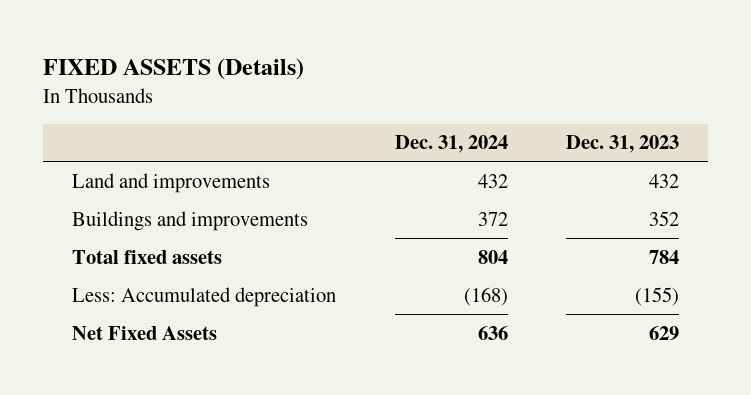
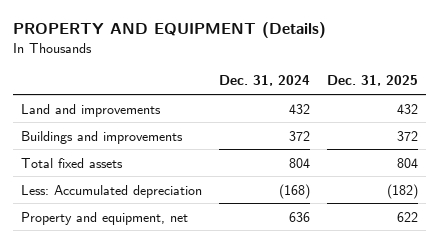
- FIXED ASSETS (Details)
+ PROPERTY AND EQUIPMENT (Details)
- | Dec. 31, 2024 | Dec. 31, 2023
+ | Dec. 31, 2024 | Dec. 31, 2025
- Net Fixed Assets | 636 | 629
+ Property and equipment, net | 636 | 622

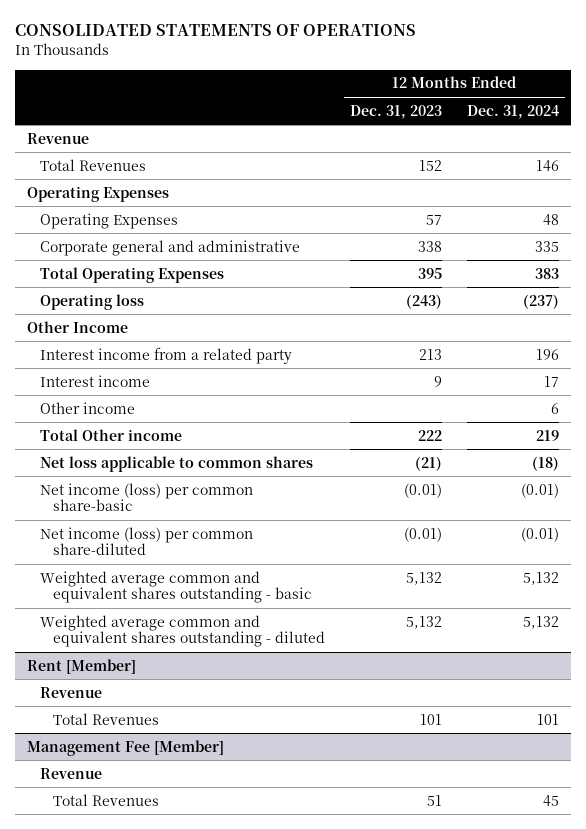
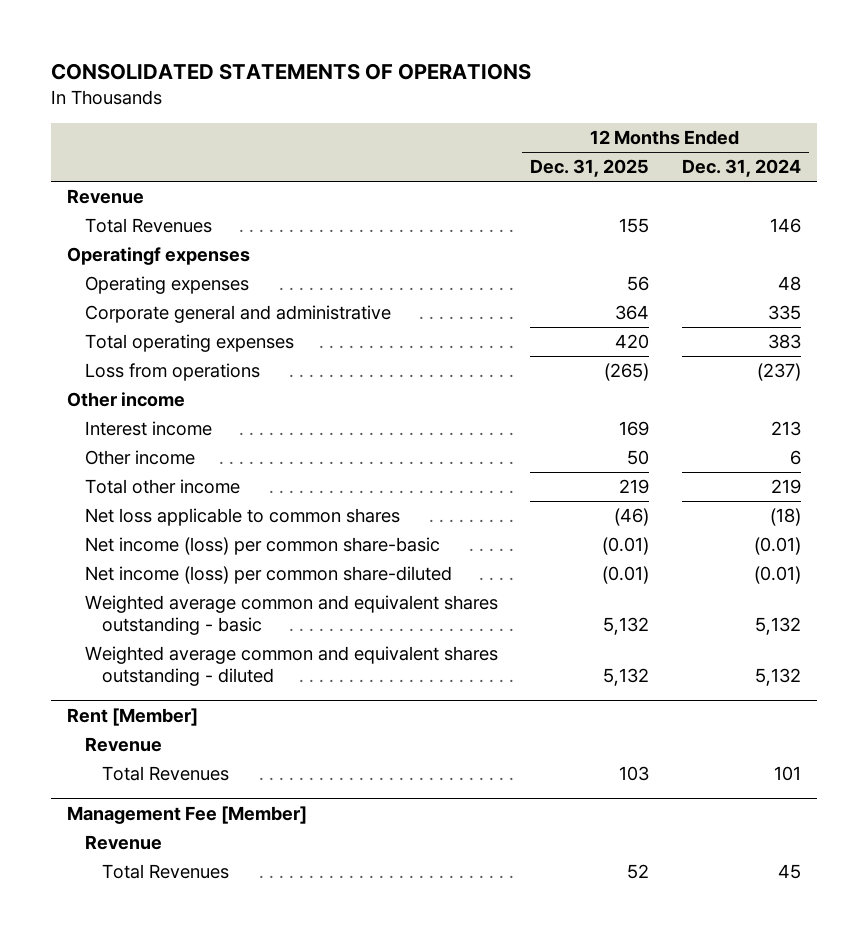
- | 12 Months Ended Dec. 31, 2023 | 12 Months Ended Dec. 31, 2024
+ | 12 Months Ended Dec. 31, 2025 | 12 Months Ended Dec. 31, 2024
- Operating Expenses
- Operating Expenses | 57 | 48
+ Operatingf expenses
+ Operating expenses | 56 | 48
- Total Operating Expenses | 395 | 383
- Operating loss | (243) | (237)
- Other Income
- Interest income from a related party | 213 | 196
- Interest income | 9 | 17
+ Total operating expenses | 420 | 383
+ Loss from operations | (265) | (237)
+ Other income
+ Interest income | 169 | 213
- Total Other income | 222 | 219
+ Total other income | 219 | 219

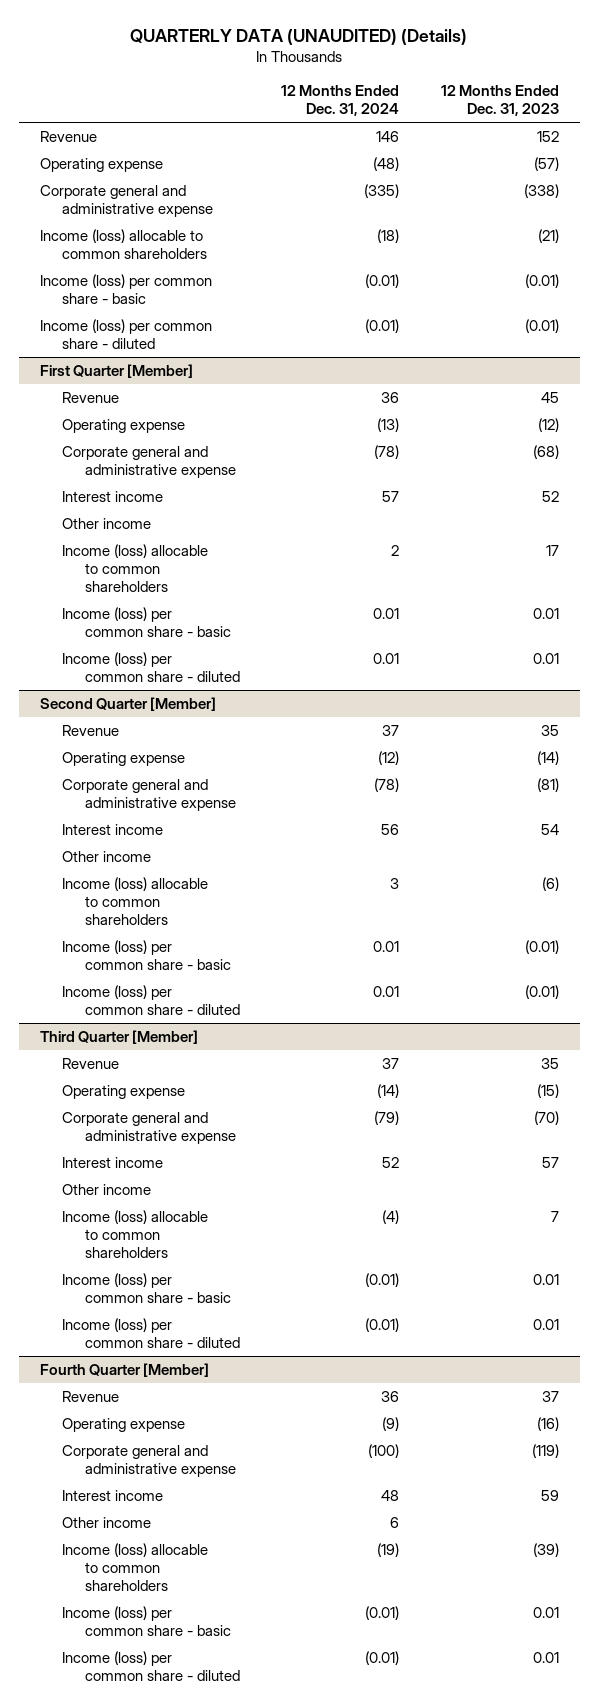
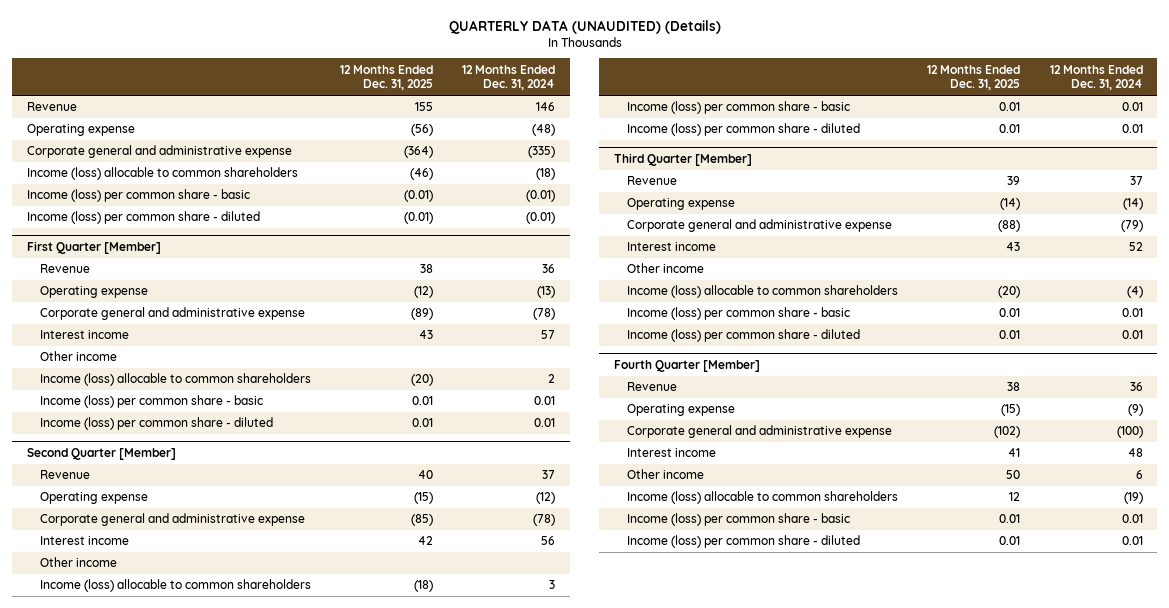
- | 12 Months Ended Dec. 31, 2024 | 12 Months Ended Dec. 31, 2023
+ | 12 Months Ended Dec. 31, 2025 | 12 Months Ended Dec. 31, 2024
@ Third Quarter [Member]
- Income (loss) per common share - basic | (0.01) | 0.01
- Income (loss) per common share - diluted | (0.01) | 0.01
+ Income (loss) per common share - basic | 0.01 | 0.01
+ Income (loss) per common share - diluted | 0.01 | 0.01
@ Fourth Quarter [Member]
- Income (loss) per common share - basic | (0.01) | 0.01
- Income (loss) per common share - diluted | (0.01) | 0.01
+ Income (loss) per common share - basic | 0.01 | 0.01
+ Income (loss) per common share - diluted | 0.01 | 0.01

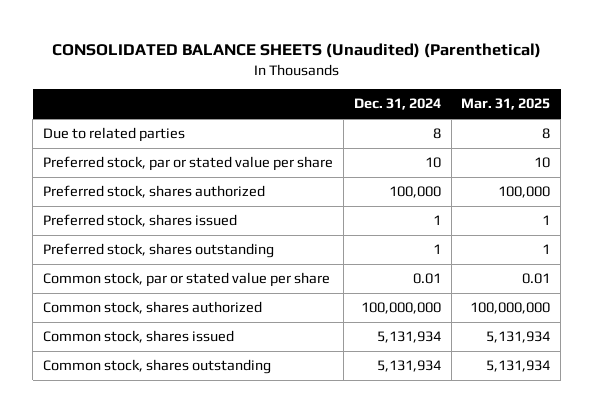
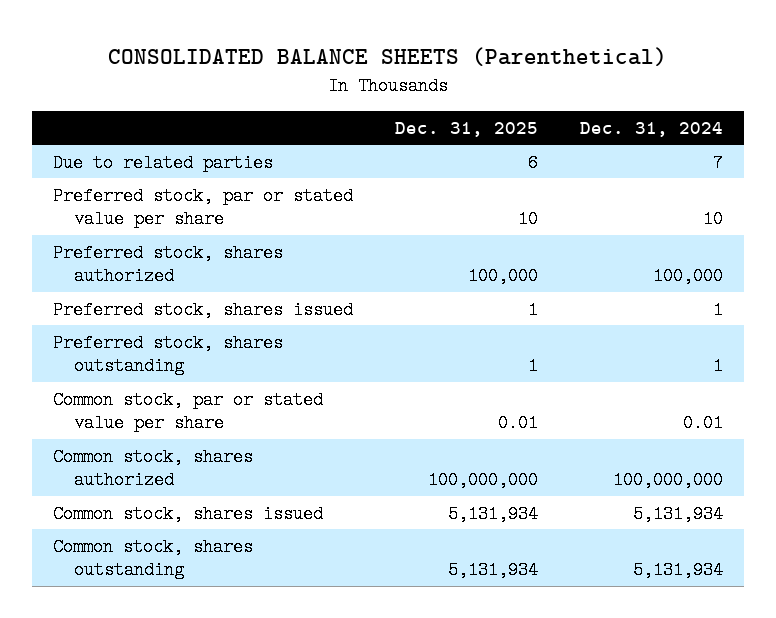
- CONSOLIDATED BALANCE SHEETS (Unaudited) (Parenthetical)
+ CONSOLIDATED BALANCE SHEETS (Parenthetical)
- | Dec. 31, 2024 | Mar. 31, 2025
+ | Dec. 31, 2025 | Dec. 31, 2024
- Due to related parties | 8 | 8
+ Due to related parties | 6 | 7

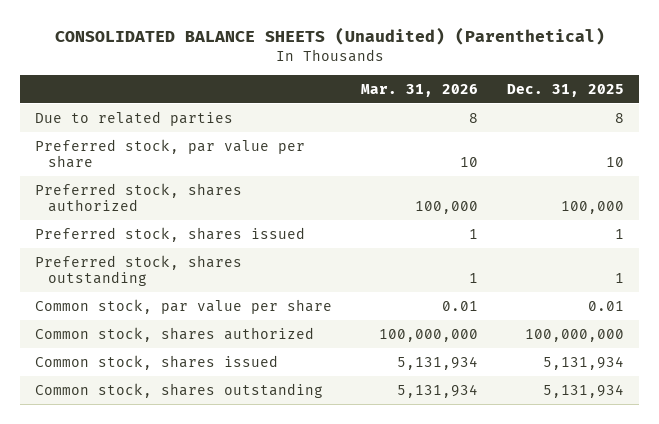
- CONSOLIDATED BALANCE SHEETS (Parenthetical)
+ CONSOLIDATED BALANCE SHEETS (Unaudited) (Parenthetical)
- | Dec. 31, 2025 | Dec. 31, 2024
+ | Mar. 31, 2026 | Dec. 31, 2025
- Due to related parties | 6 | 7
- Preferred stock, par or stated value per share | 10 | 10
+ Due to related parties | 8 | 8
+ Preferred stock, par value per share | 10 | 10
- Common stock, par or stated value per share | 0.01 | 0.01
+ Common stock, par value per share | 0.01 | 0.01

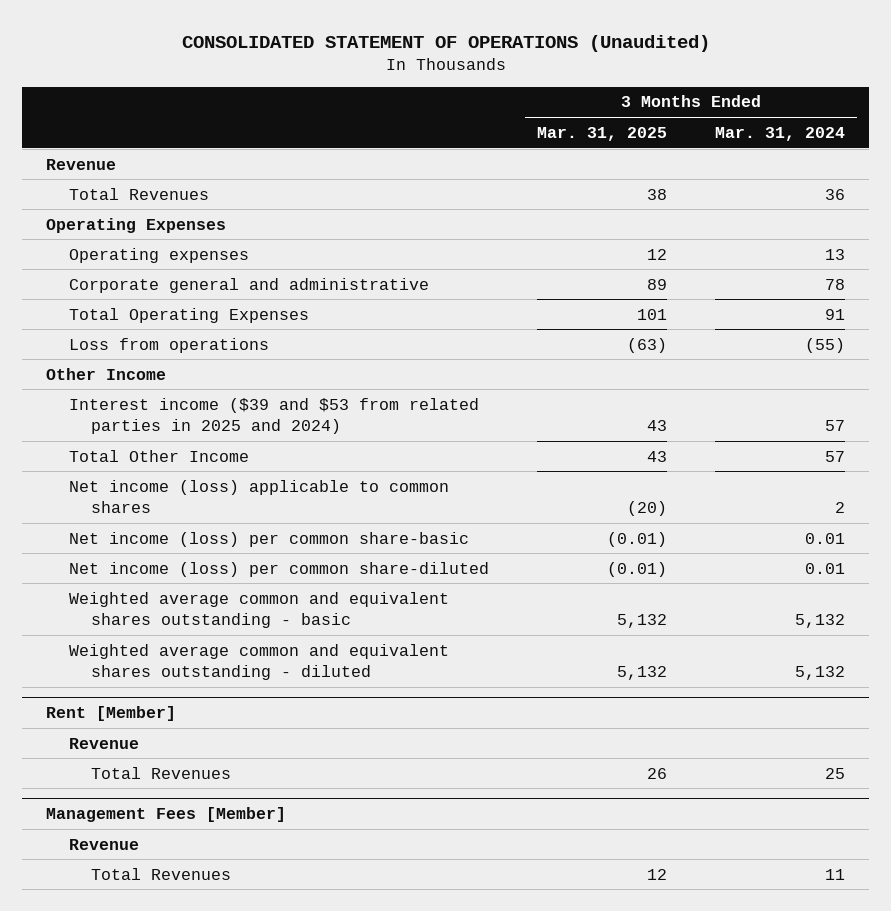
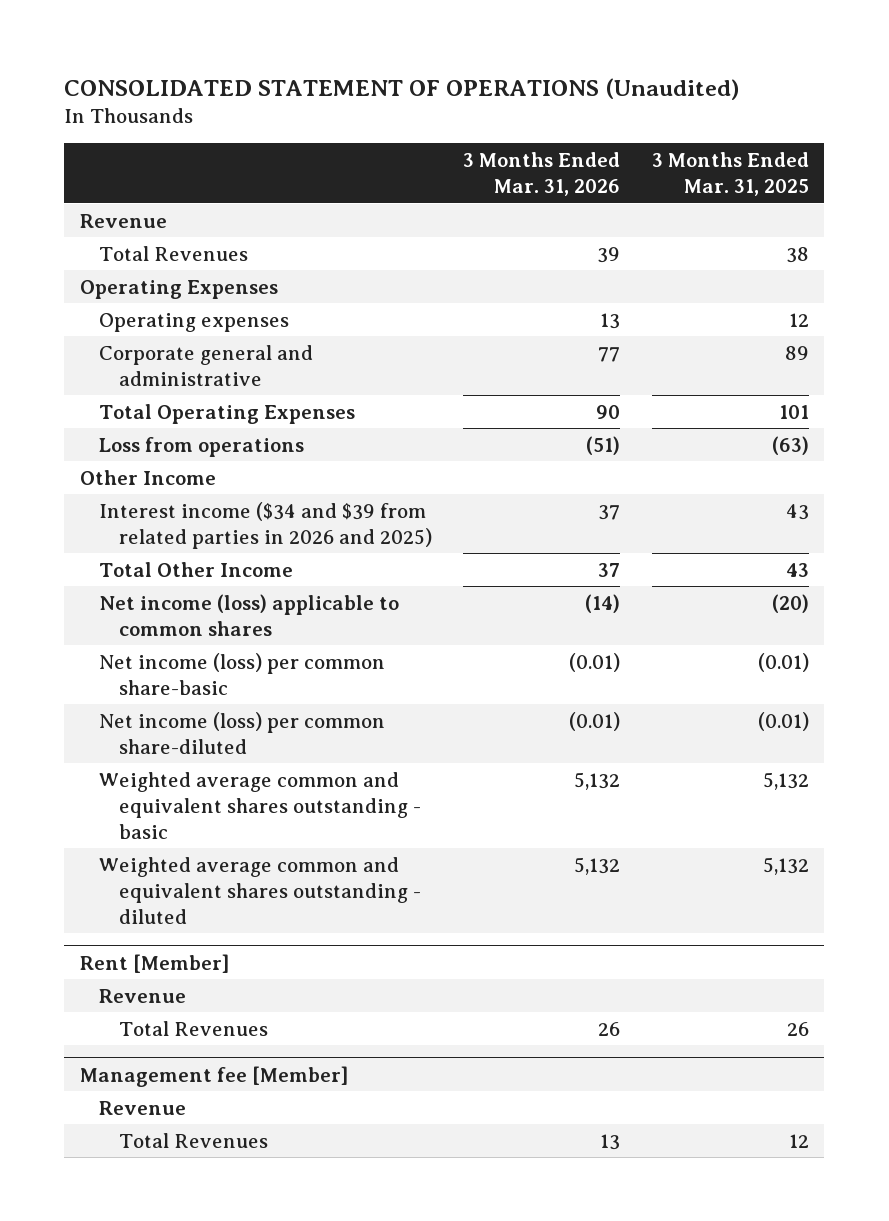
- | 3 Months Ended Mar. 31, 2025 | 3 Months Ended Mar. 31, 2024
+ | 3 Months Ended Mar. 31, 2026 | 3 Months Ended Mar. 31, 2025
- Interest income ($39 and $53 from related parties in 2025 and 2024) | 43 | 57
+ Interest income ($34 and $39 from related parties in 2026 and 2025) | 37 | 43
- Management Fees [Member]
+ Management fee [Member]

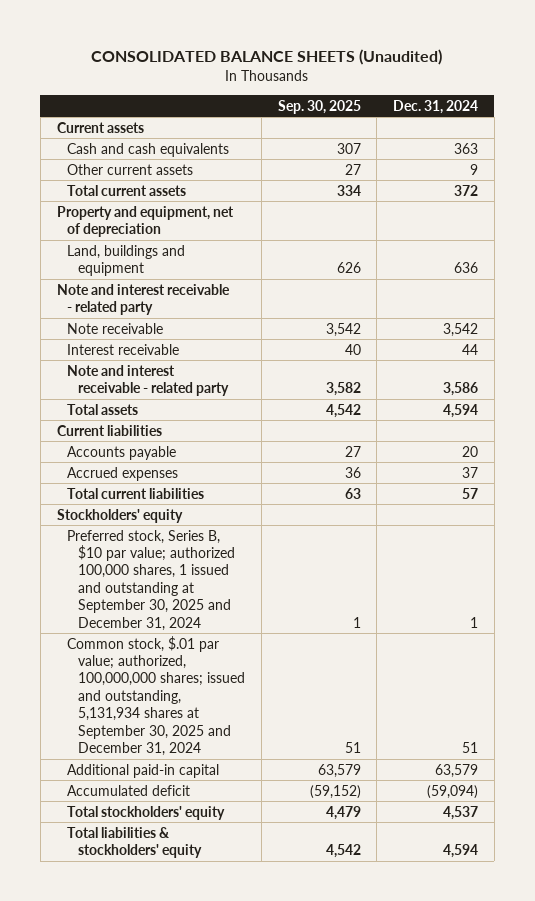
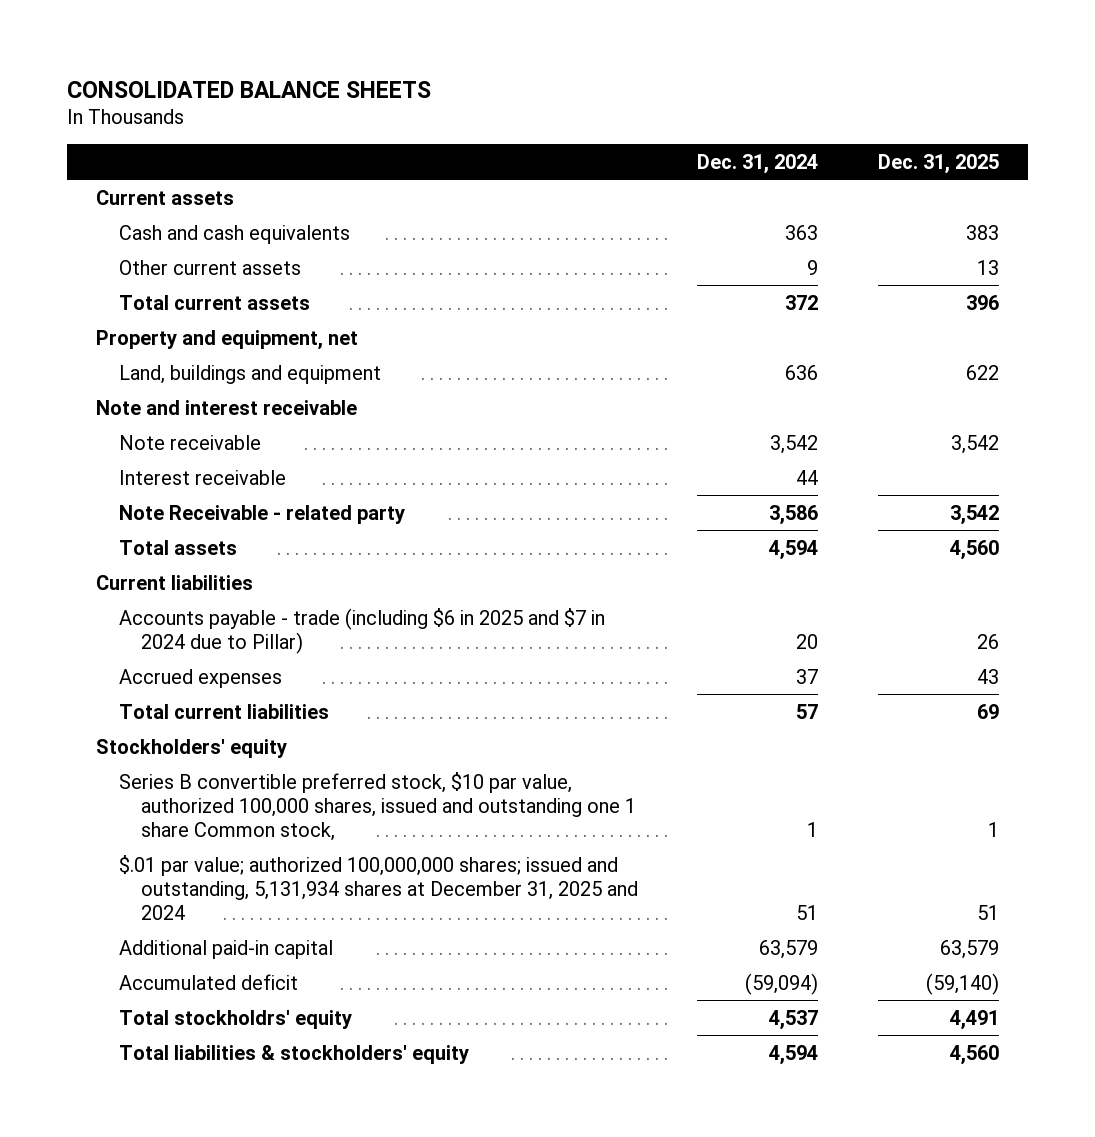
- CONSOLIDATED BALANCE SHEETS (Unaudited)
+ CONSOLIDATED BALANCE SHEETS
- | Sep. 30, 2025 | Dec. 31, 2024
+ | Dec. 31, 2024 | Dec. 31, 2025
- Property and equipment, net of depreciation
+ Property and equipment, net
- Note and interest receivable - related party
+ Note and interest receivable
- Note and interest receivable - related party | 3,582 | 3,586
+ Note Receivable - related party | 3,586 | 3,542
- Accounts payable | 27 | 20
+ Accounts payable - trade (including $6 in 2025 and $7 in 2024 due to Pillar) | 20 | 26
- Preferred stock, Series B, $10 par value; authorized 100,000 shares, 1 issued and outstanding at September 30, 2025 and December 31, 2024 | 1 | 1
- Common stock, $.01 par value; authorized, 100,000,000 shares; issued and outstanding, 5,131,934 shares at September 30, 2025 and December 31, 2024 | 51 | 51
+ Series B convertible preferred stock, $10 par value, authorized 100,000 shares, issued and outstanding one 1 share Common stock, | 1 | 1
+ $.01 par value; authorized 100,000,000 shares; issued and outstanding, 5,131,934 shares at December 31, 2025 and 2024 | 51 | 51
- Total stockholders' equity | 4,479 | 4,537
+ Total stockholdrs' equity | 4,537 | 4,491

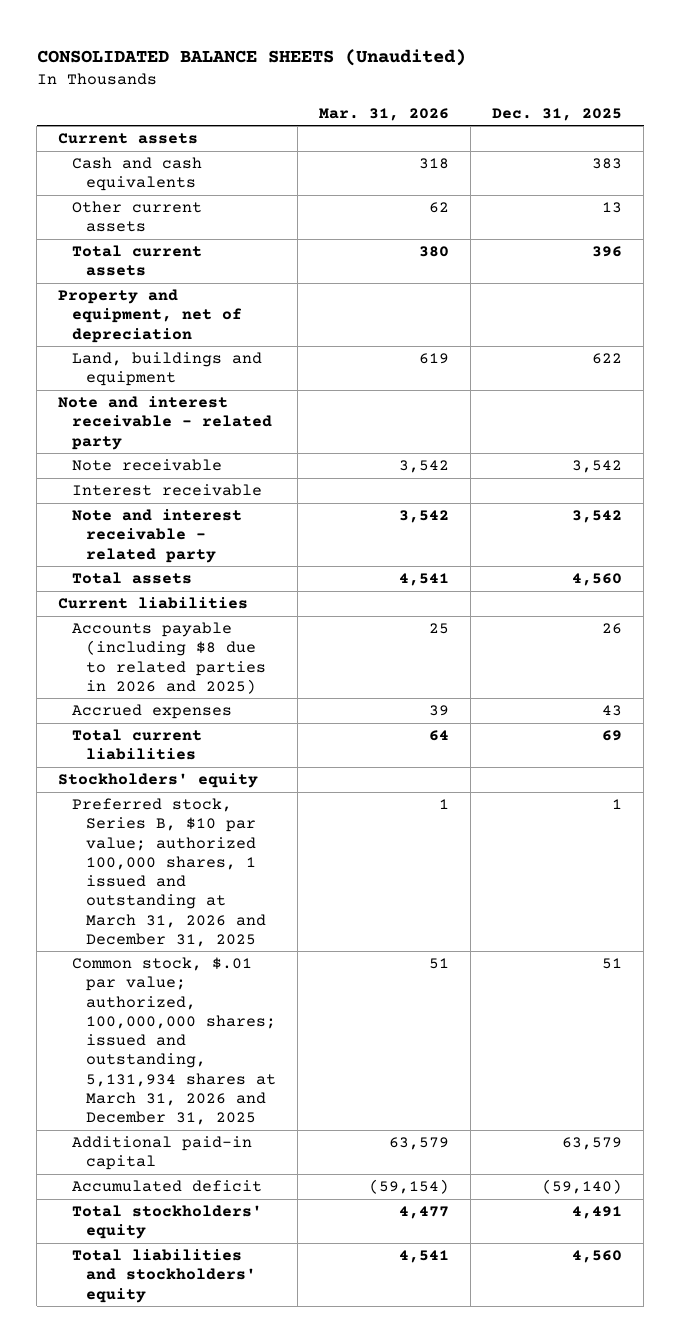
- CONSOLIDATED BALANCE SHEETS
+ CONSOLIDATED BALANCE SHEETS (Unaudited)
- | Dec. 31, 2024 | Dec. 31, 2025
+ | Mar. 31, 2026 | Dec. 31, 2025
- Property and equipment, net
+ Property and equipment, net of depreciation
- Note and interest receivable
+ Note and interest receivable - related party
- Note Receivable - related party | 3,586 | 3,542
+ Note and interest receivable - related party | 3,542 | 3,542
- Accounts payable - trade (including $6 in 2025 and $7 in 2024 due to Pillar) | 20 | 26
+ Accounts payable (including $8 due to related parties in 2026 and 2025) | 25 | 26
- Series B convertible preferred stock, $10 par value, authorized 100,000 shares, issued and outstanding one 1 share Common stock, | 1 | 1
- $.01 par value; authorized 100,000,000 shares; issued and outstanding, 5,131,934 shares at December 31, 2025 and 2024 | 51 | 51
+ Preferred stock, Series B, $10 par value; authorized 100,000 shares, 1 issued and outstanding at March 31, 2026 and December 31, 2025 | 1 | 1
+ Common stock, $.01 par value; authorized, 100,000,000 shares; issued and outstanding, 5,131,934 shares at March 31, 2026 and December 31, 2025 | 51 | 51
- Total stockholdrs' equity | 4,537 | 4,491
- Total liabilities & stockholders' equity | 4,594 | 4,560
+ Total stockholders' equity | 4,477 | 4,491
+ Total liabilities and stockholders' equity | 4,541 | 4,560

